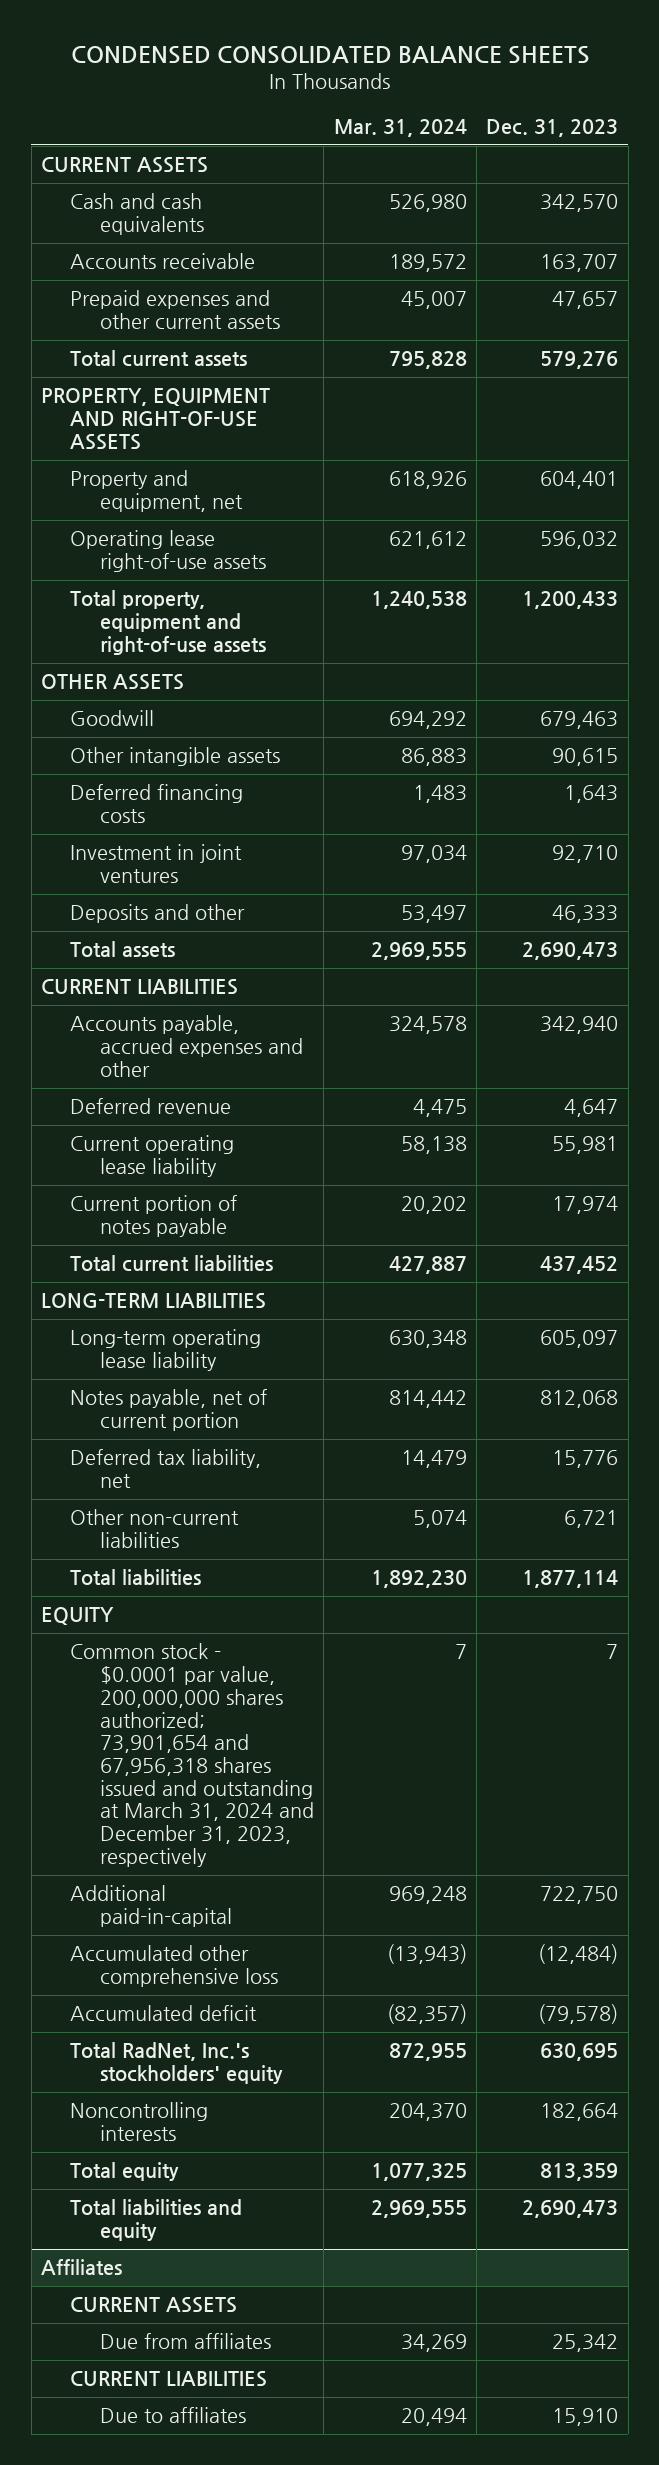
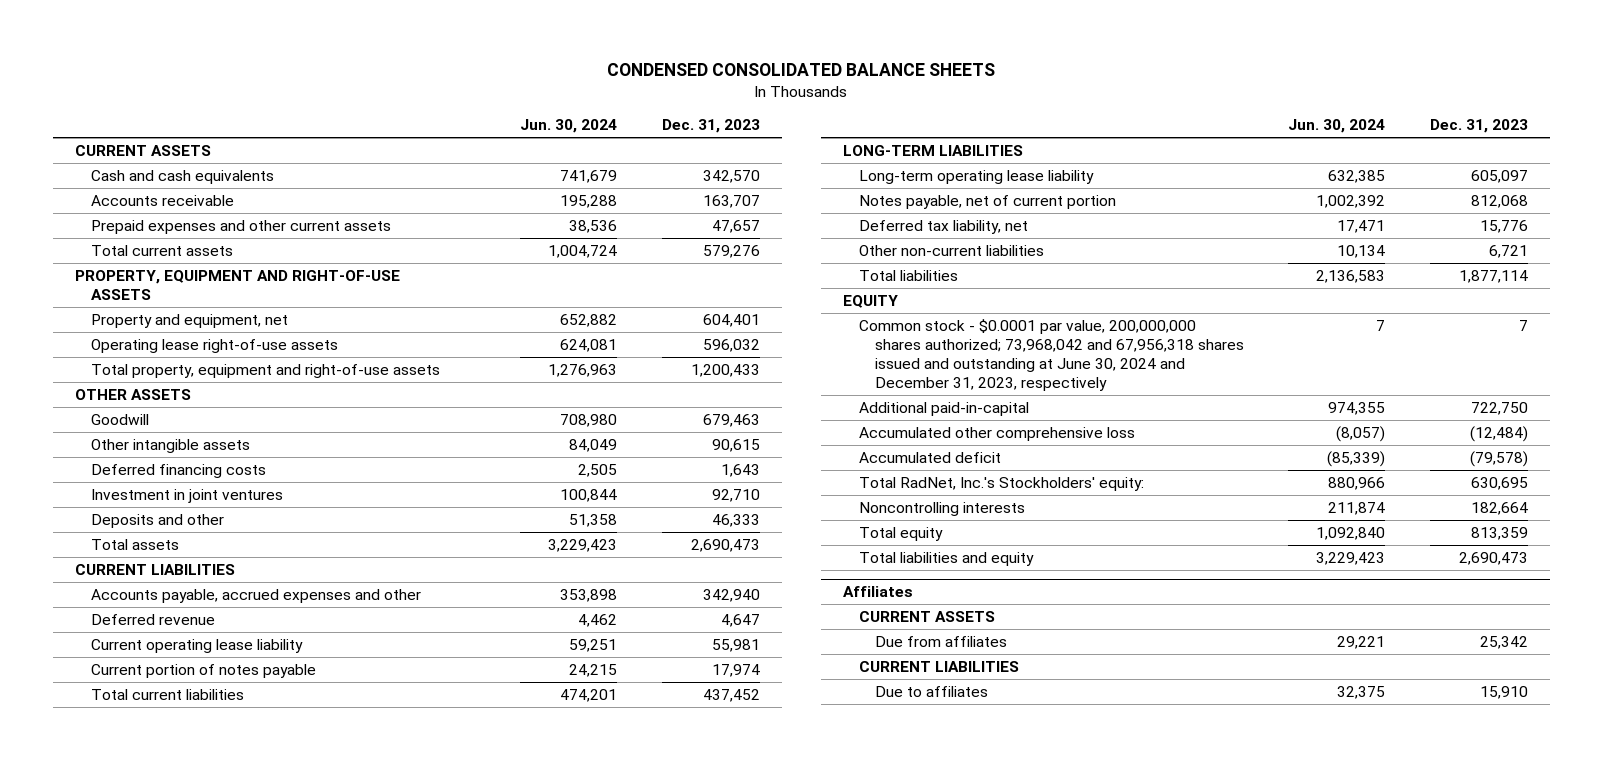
- | Mar. 31, 2024 | Dec. 31, 2023
+ | Jun. 30, 2024 | Dec. 31, 2023
- Common stock - $0.0001 par value, 200,000,000 shares authorized; 73,901,654 and 67,956,318 shares issued and outstanding at March 31, 2024 and December 31, 2023, respectively | 7 | 7
+ Common stock - $0.0001 par value, 200,000,000 shares authorized; 73,968,042 and 67,956,318 shares issued and outstanding at June 30, 2024 and December 31, 2023, respectively | 7 | 7
- Total RadNet, Inc.'s stockholders' equity | 872,955 | 630,695
+ Total RadNet, Inc.'s Stockholders' equity: | 880,966 | 630,695

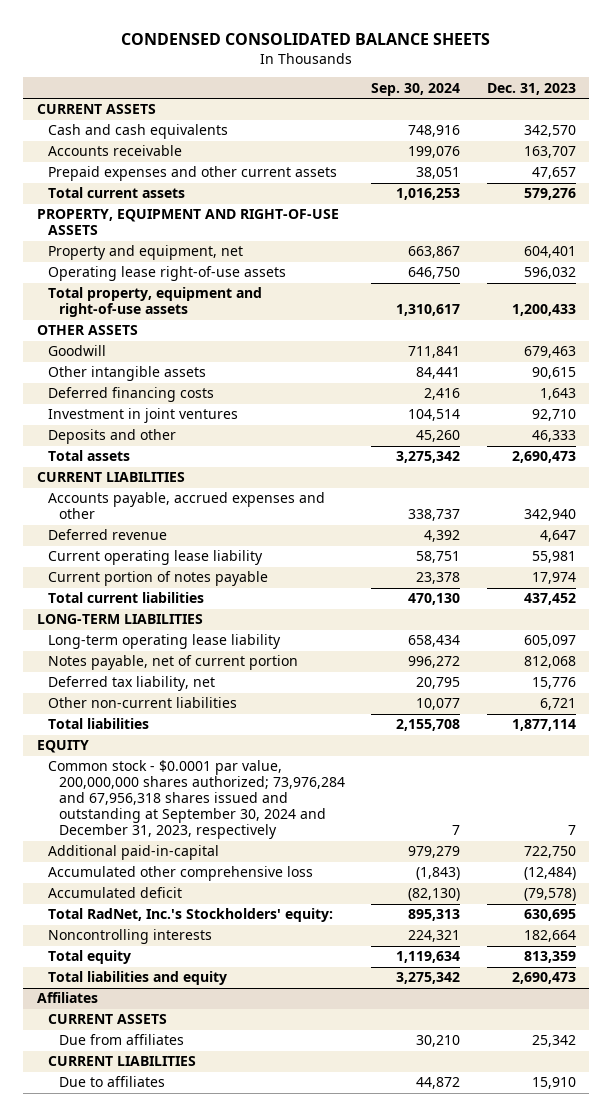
- | Jun. 30, 2024 | Dec. 31, 2023
+ | Sep. 30, 2024 | Dec. 31, 2023
- Common stock - $0.0001 par value, 200,000,000 shares authorized; 73,968,042 and 67,956,318 shares issued and outstanding at June 30, 2024 and December 31, 2023, respectively | 7 | 7
+ Common stock - $0.0001 par value, 200,000,000 shares authorized; 73,976,284 and 67,956,318 shares issued and outstanding at September 30, 2024 and December 31, 2023, respectively | 7 | 7

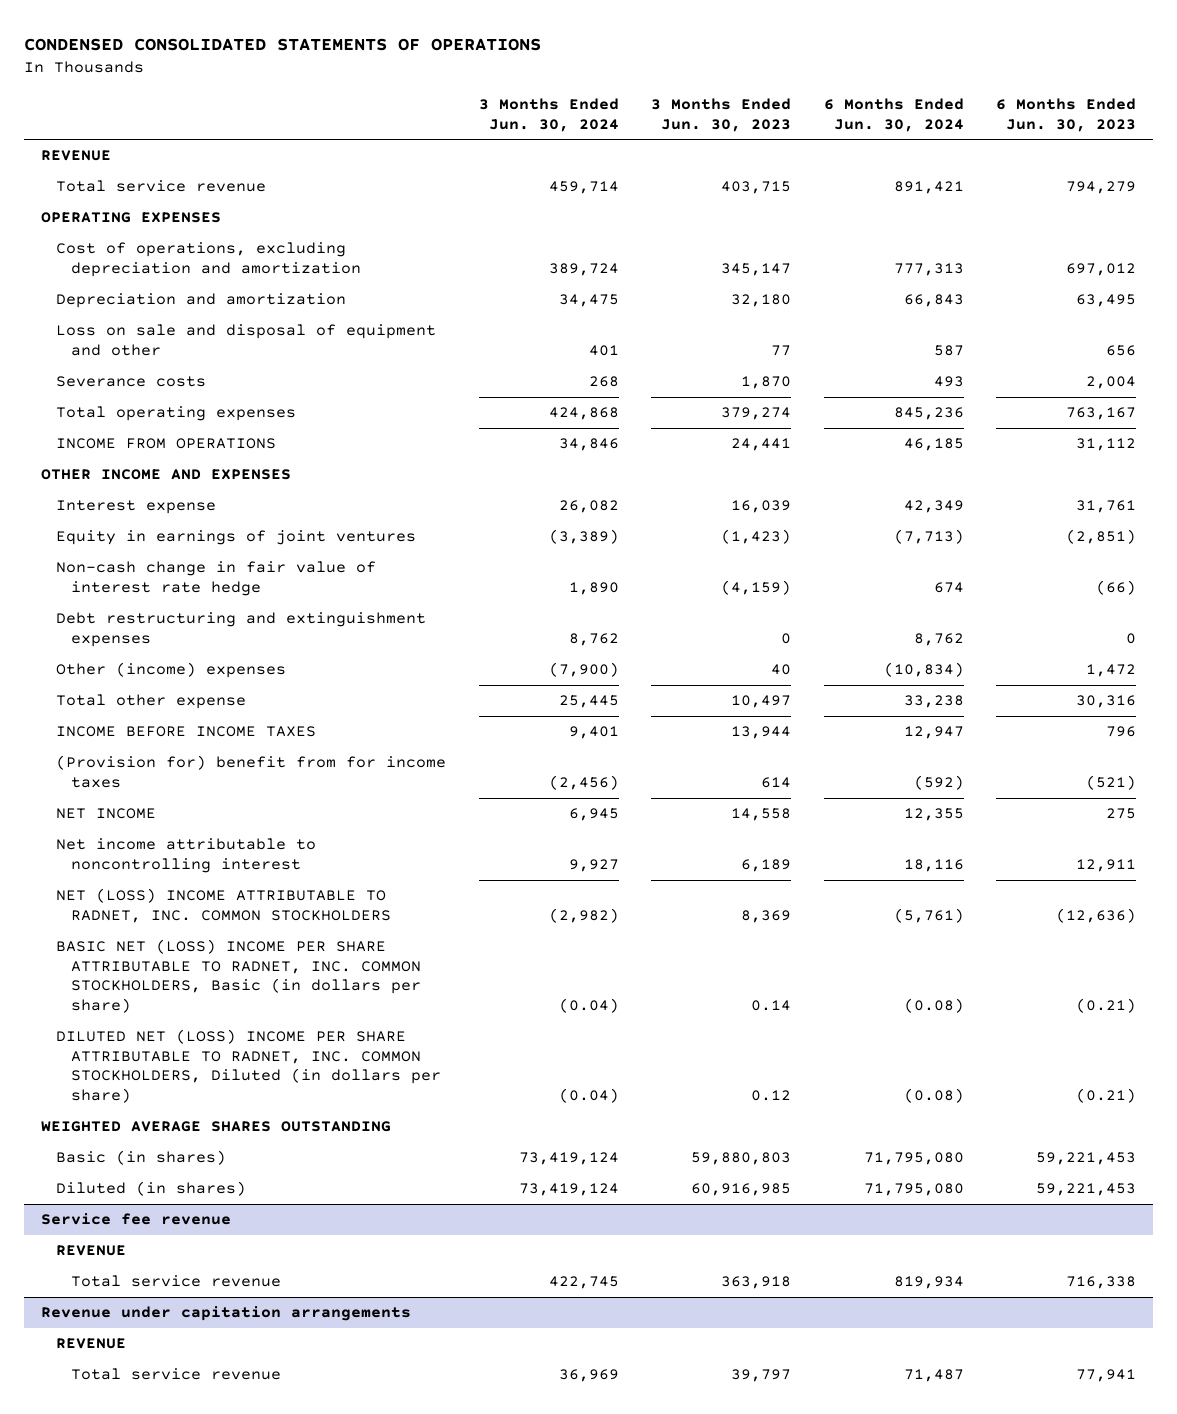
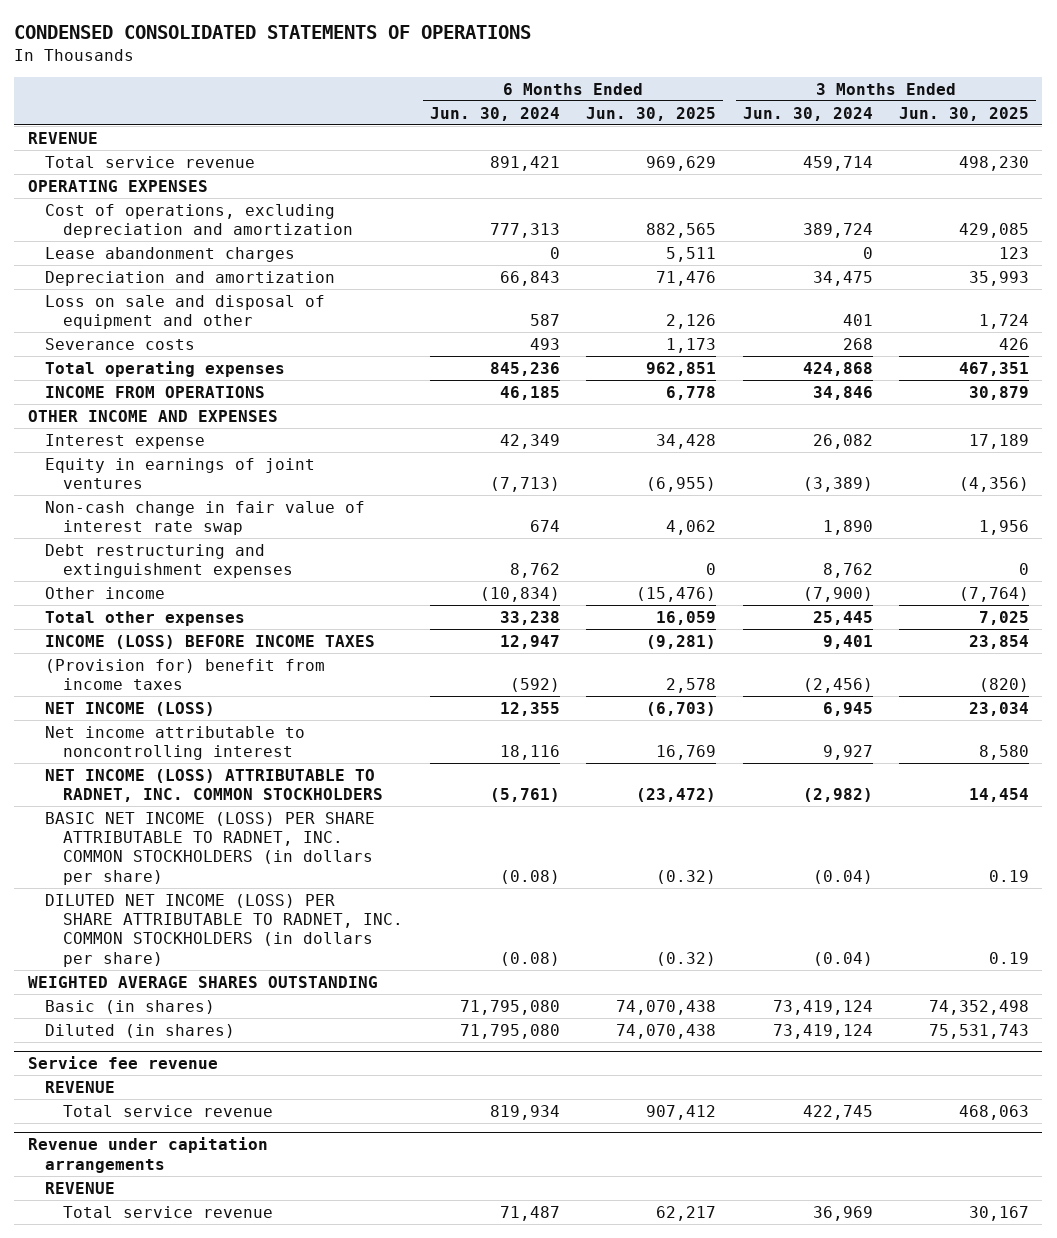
- | 3 Months Ended Jun. 30, 2024 | 3 Months Ended Jun. 30, 2023 | 6 Months Ended Jun. 30, 2024 | 6 Months Ended Jun. 30, 2023
+ | 6 Months Ended Jun. 30, 2024 | 6 Months Ended Jun. 30, 2025 | 3 Months Ended Jun. 30, 2024 | 3 Months Ended Jun. 30, 2025
+ Lease abandonment charges | 0 | 5,511 | 0 | 123
- Non-cash change in fair value of interest rate hedge | 1,890 | (4,159) | 674 | (66)
+ Non-cash change in fair value of interest rate swap | 674 | 4,062 | 1,890 | 1,956
- Other (income) expenses | (7,900) | 40 | (10,834) | 1,472
- Total other expense | 25,445 | 10,497 | 33,238 | 30,316
- INCOME BEFORE INCOME TAXES | 9,401 | 13,944 | 12,947 | 796
- (Provision for) benefit from for income taxes | (2,456) | 614 | (592) | (521)
- NET INCOME | 6,945 | 14,558 | 12,355 | 275
+ Other income | (10,834) | (15,476) | (7,900) | (7,764)
+ Total other expenses | 33,238 | 16,059 | 25,445 | 7,025
+ INCOME (LOSS) BEFORE INCOME TAXES | 12,947 | (9,281) | 9,401 | 23,854
+ (Provision for) benefit from income taxes | (592) | 2,578 | (2,456) | (820)
+ NET INCOME (LOSS) | 12,355 | (6,703) | 6,945 | 23,034
- NET (LOSS) INCOME ATTRIBUTABLE TO RADNET, INC. COMMON STOCKHOLDERS | (2,982) | 8,369 | (5,761) | (12,636)
- BASIC NET (LOSS) INCOME PER SHARE ATTRIBUTABLE TO RADNET, INC. COMMON STOCKHOLDERS, Basic (in dollars per share) | (0.04) | 0.14 | (0.08) | (0.21)
- DILUTED NET (LOSS) INCOME PER SHARE ATTRIBUTABLE TO RADNET, INC. COMMON STOCKHOLDERS, Diluted (in dollars per share) | (0.04) | 0.12 | (0.08) | (0.21)
+ NET INCOME (LOSS) ATTRIBUTABLE TO RADNET, INC. COMMON STOCKHOLDERS | (5,761) | (23,472) | (2,982) | 14,454
+ BASIC NET INCOME (LOSS) PER SHARE ATTRIBUTABLE TO RADNET, INC. COMMON STOCKHOLDERS (in dollars per share) | (0.08) | (0.32) | (0.04) | 0.19
+ DILUTED NET INCOME (LOSS) PER SHARE ATTRIBUTABLE TO RADNET, INC. COMMON STOCKHOLDERS (in dollars per share) | (0.08) | (0.32) | (0.04) | 0.19

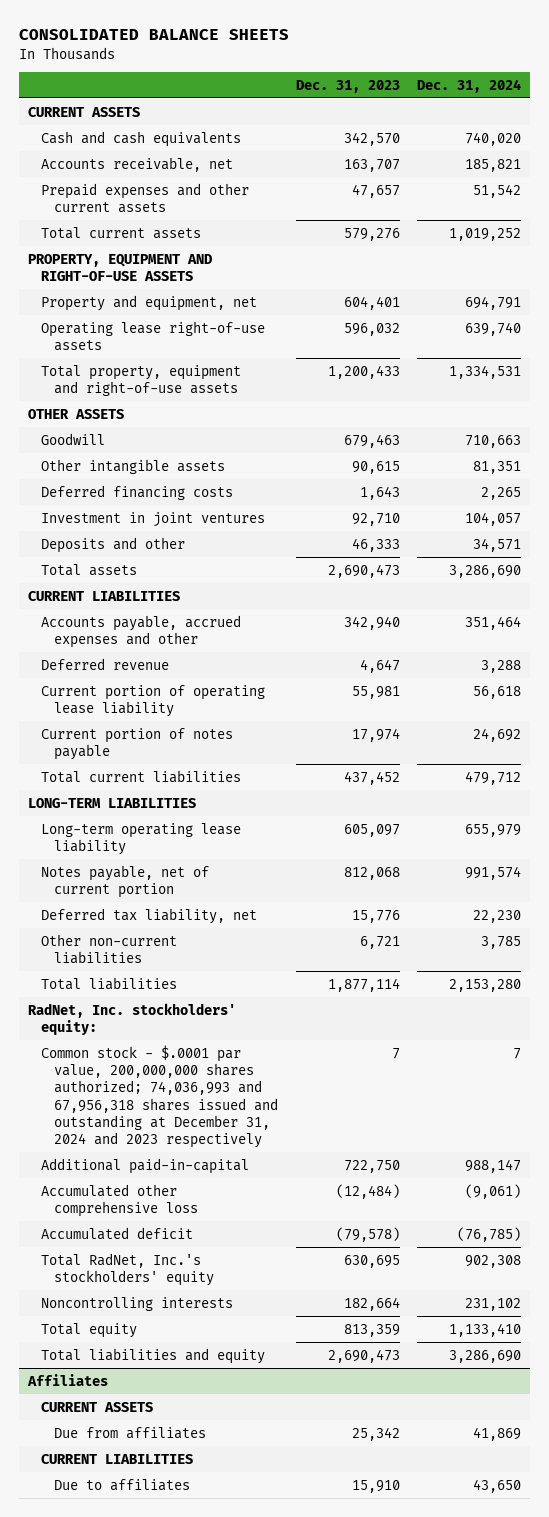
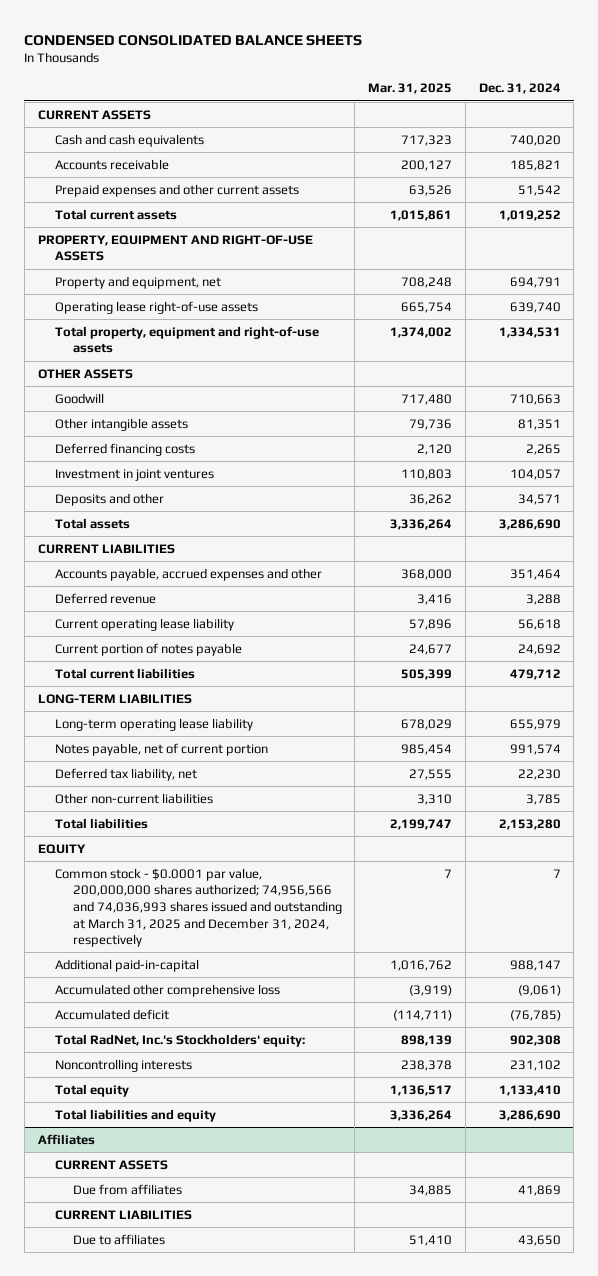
- CONSOLIDATED BALANCE SHEETS
+ CONDENSED CONSOLIDATED BALANCE SHEETS
- | Dec. 31, 2023 | Dec. 31, 2024
+ | Mar. 31, 2025 | Dec. 31, 2024
- Accounts receivable, net | 163,707 | 185,821
+ Accounts receivable | 200,127 | 185,821
- Current portion of operating lease liability | 55,981 | 56,618
+ Current operating lease liability | 57,896 | 56,618
- RadNet, Inc. stockholders' equity:
- Common stock - $.0001 par value, 200,000,000 shares authorized; 74,036,993 and 67,956,318 shares issued and outstanding at December 31, 2024 and 2023 respectively | 7 | 7
+ EQUITY
+ Common stock - $0.0001 par value, 200,000,000 shares authorized; 74,956,566 and 74,036,993 shares issued and outstanding at March 31, 2025 and December 31, 2024, respectively | 7 | 7
- Total RadNet, Inc.'s stockholders' equity | 630,695 | 902,308
+ Total RadNet, Inc.'s Stockholders' equity: | 898,139 | 902,308

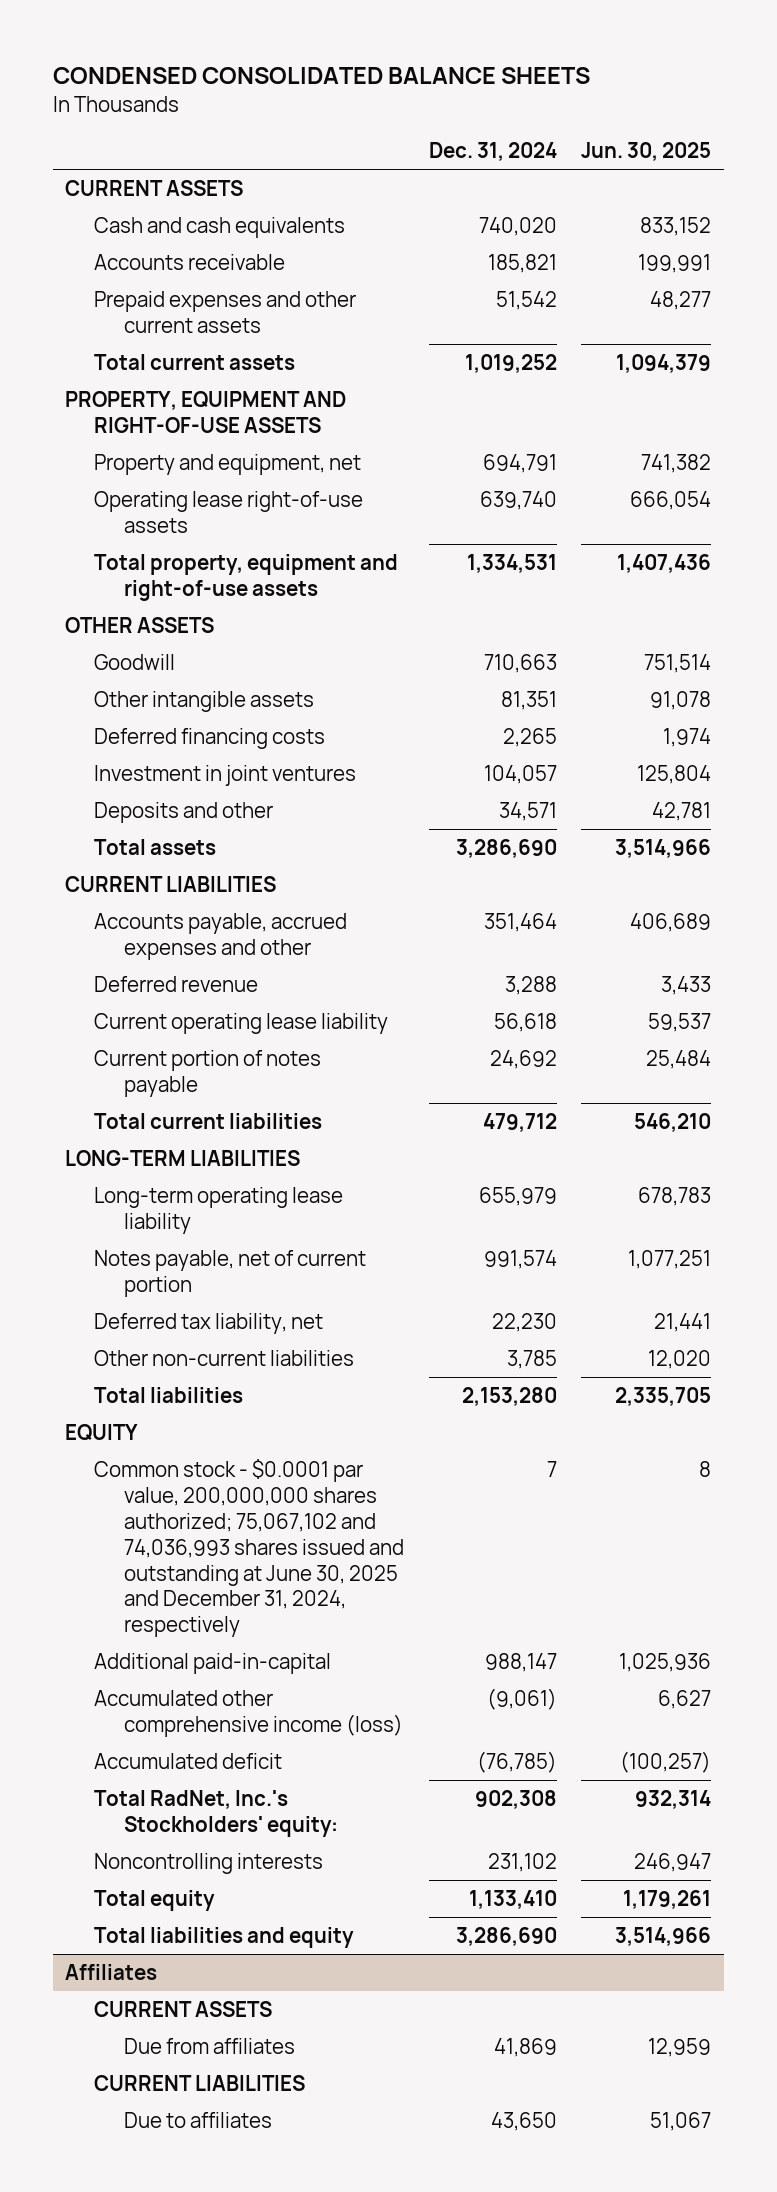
- | Mar. 31, 2025 | Dec. 31, 2024
+ | Dec. 31, 2024 | Jun. 30, 2025
- Common stock - $0.0001 par value, 200,000,000 shares authorized; 74,956,566 and 74,036,993 shares issued and outstanding at March 31, 2025 and December 31, 2024, respectively | 7 | 7
+ Common stock - $0.0001 par value, 200,000,000 shares authorized; 75,067,102 and 74,036,993 shares issued and outstanding at June 30, 2025 and December 31, 2024, respectively | 7 | 8
- Accumulated other comprehensive loss | (3,919) | (9,061)
+ Accumulated other comprehensive income (loss) | (9,061) | 6,627

